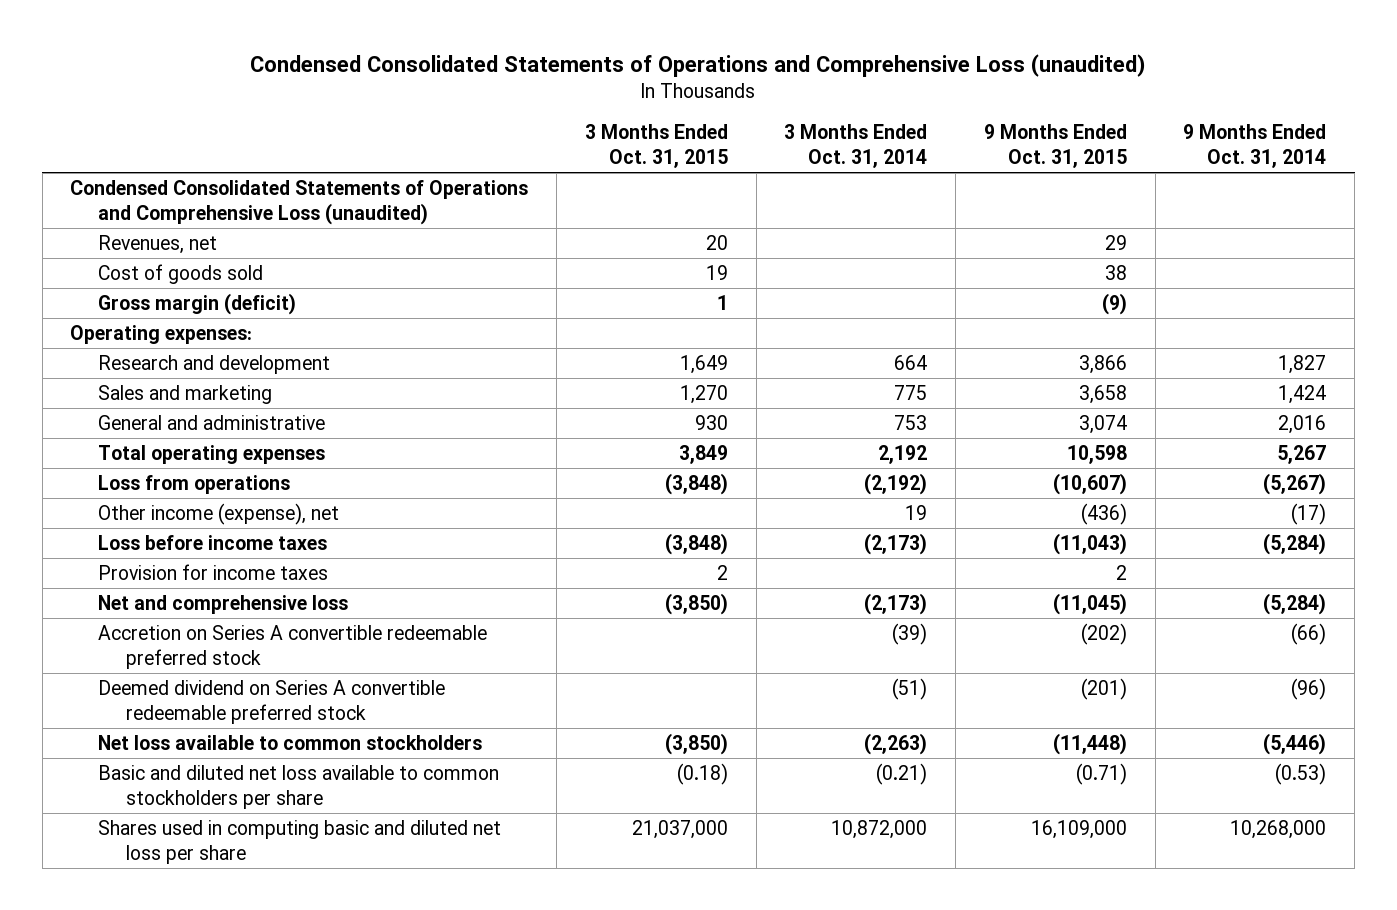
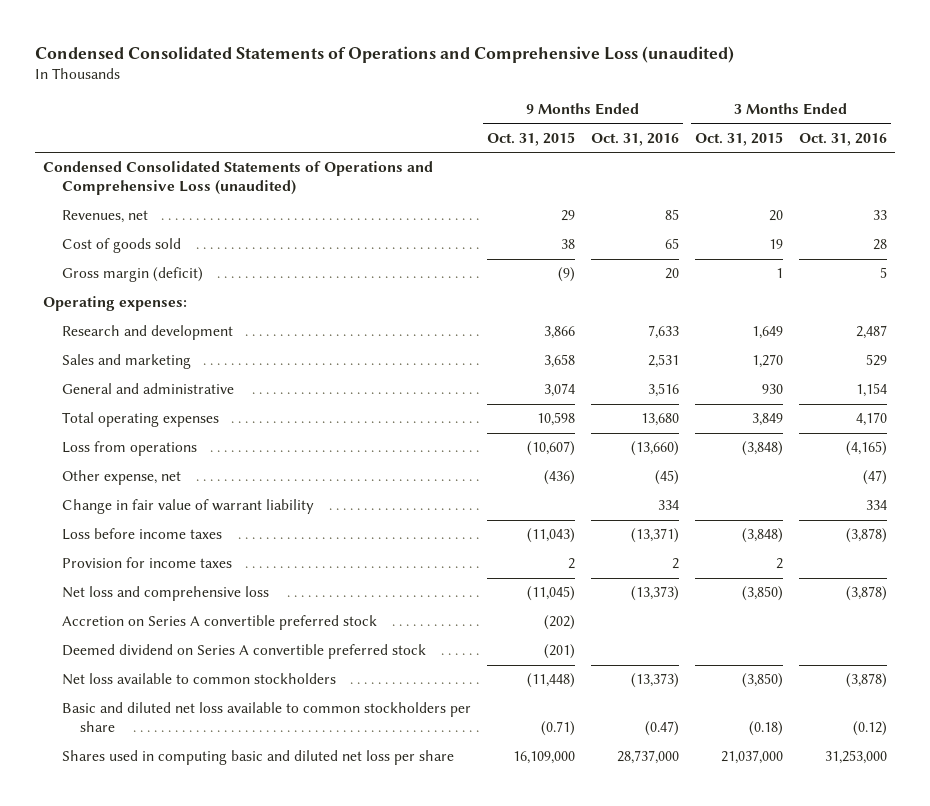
- | 3 Months Ended Oct. 31, 2015 | 3 Months Ended Oct. 31, 2014 | 9 Months Ended Oct. 31, 2015 | 9 Months Ended Oct. 31, 2014
+ | 9 Months Ended Oct. 31, 2015 | 9 Months Ended Oct. 31, 2016 | 3 Months Ended Oct. 31, 2015 | 3 Months Ended Oct. 31, 2016
- Other income (expense), net | | 19 | (436) | (17)
+ Other expense, net | (436) | (45) | | (47)
+ Change in fair value of warrant liability | | 334 | | 334
- Net and comprehensive loss | (3,850) | (2,173) | (11,045) | (5,284)
- Accretion on Series A convertible redeemable preferred stock | | (39) | (202) | (66)
- Deemed dividend on Series A convertible redeemable preferred stock | | (51) | (201) | (96)
+ Net loss and comprehensive loss | (11,045) | (13,373) | (3,850) | (3,878)
+ Accretion on Series A convertible preferred stock | (202) | | |
+ Deemed dividend on Series A convertible preferred stock | (201) | | |

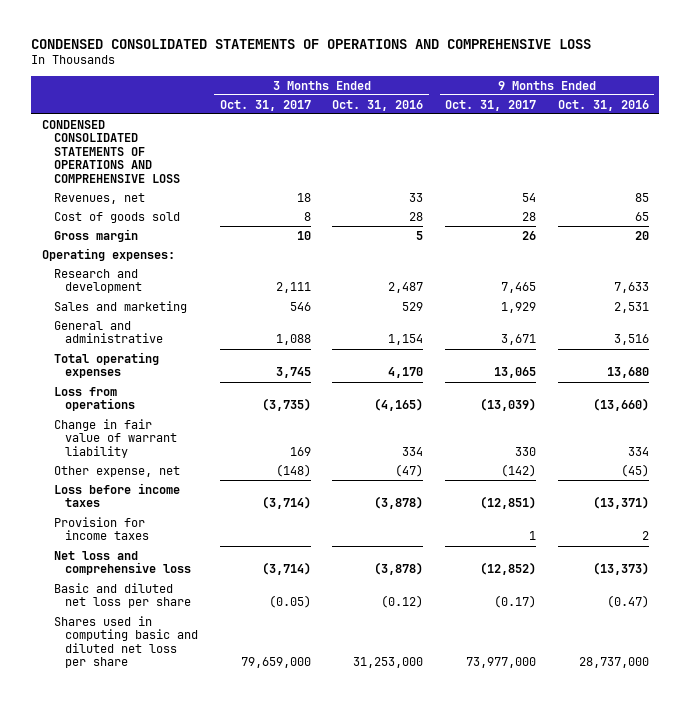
- Condensed Consolidated Statements of Operations and Comprehensive Loss (unaudited)
+ CONDENSED CONSOLIDATED STATEMENTS OF OPERATIONS AND COMPREHENSIVE LOSS
- | 9 Months Ended Oct. 31, 2015 | 9 Months Ended Oct. 31, 2016 | 3 Months Ended Oct. 31, 2015 | 3 Months Ended Oct. 31, 2016
+ | 3 Months Ended Oct. 31, 2017 | 3 Months Ended Oct. 31, 2016 | 9 Months Ended Oct. 31, 2017 | 9 Months Ended Oct. 31, 2016
- Condensed Consolidated Statements of Operations and Comprehensive Loss (unaudited)
+ CONDENSED CONSOLIDATED STATEMENTS OF OPERATIONS AND COMPREHENSIVE LOSS
- Gross margin (deficit) | (9) | 20 | 1 | 5
+ Gross margin | 10 | 5 | 26 | 20
moved down: Other expense, net | (148) | (47) | (142) | (45)
- Accretion on Series A convertible preferred stock | (202) | | |
- Deemed dividend on Series A convertible preferred stock | (201) | | |
- Net loss available to common stockholders | (11,448) | (13,373) | (3,850) | (3,878)
- Basic and diluted net loss available to common stockholders per share | (0.71) | (0.47) | (0.18) | (0.12)
+ Basic and diluted net loss per share | (0.05) | (0.12) | (0.17) | (0.47)

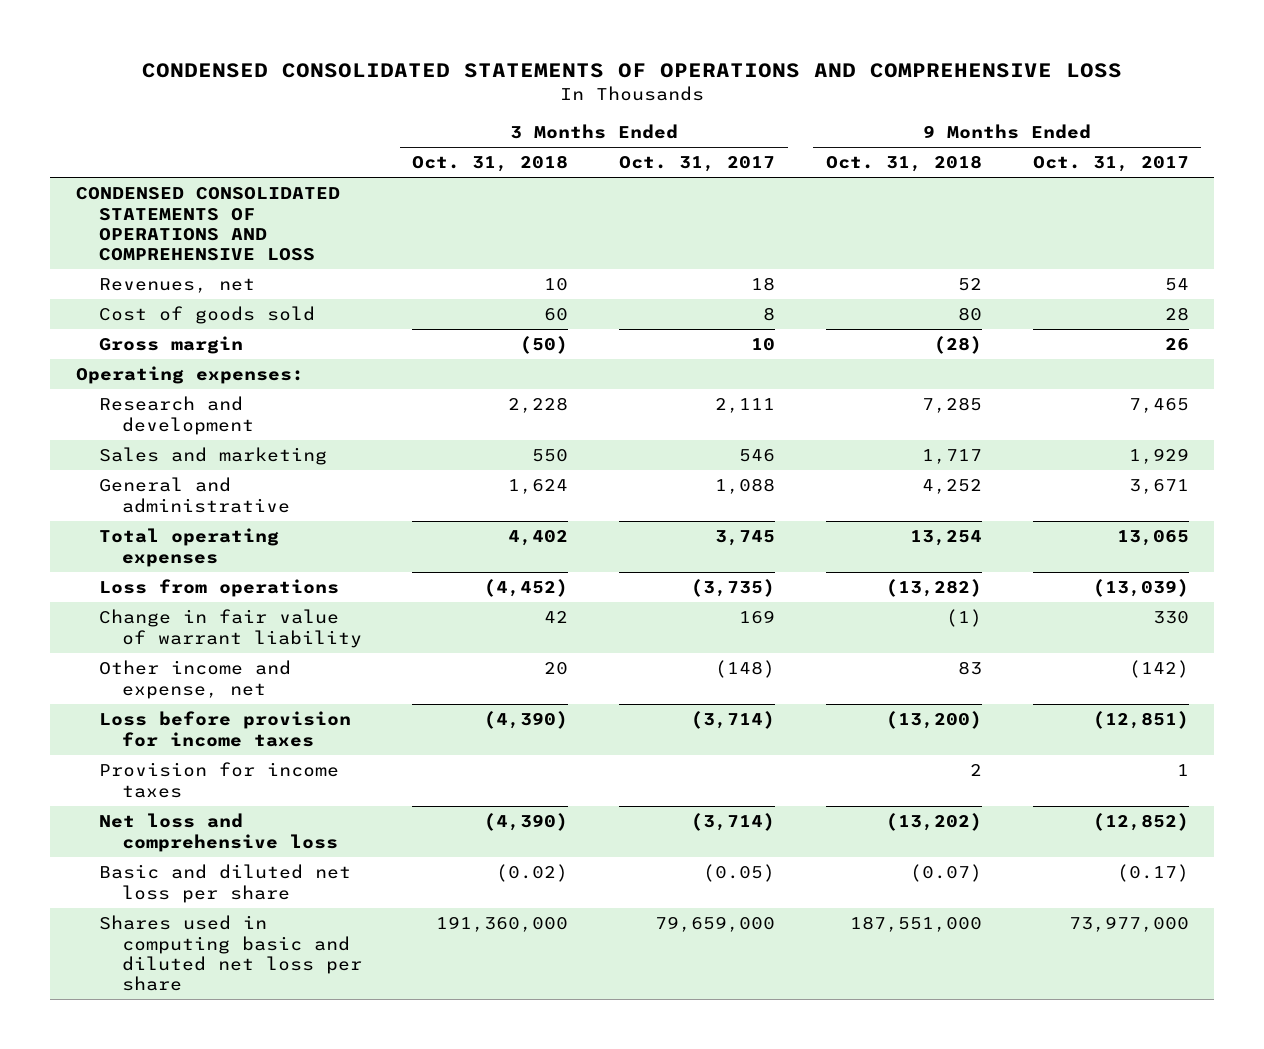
- | 3 Months Ended Oct. 31, 2017 | 3 Months Ended Oct. 31, 2016 | 9 Months Ended Oct. 31, 2017 | 9 Months Ended Oct. 31, 2016
+ | 3 Months Ended Oct. 31, 2018 | 3 Months Ended Oct. 31, 2017 | 9 Months Ended Oct. 31, 2018 | 9 Months Ended Oct. 31, 2017
- Other expense, net | (148) | (47) | (142) | (45)
- Loss before income taxes | (3,714) | (3,878) | (12,851) | (13,371)
+ Other income and expense, net | 20 | (148) | 83 | (142)
+ Loss before provision for income taxes | (4,390) | (3,714) | (13,200) | (12,851)

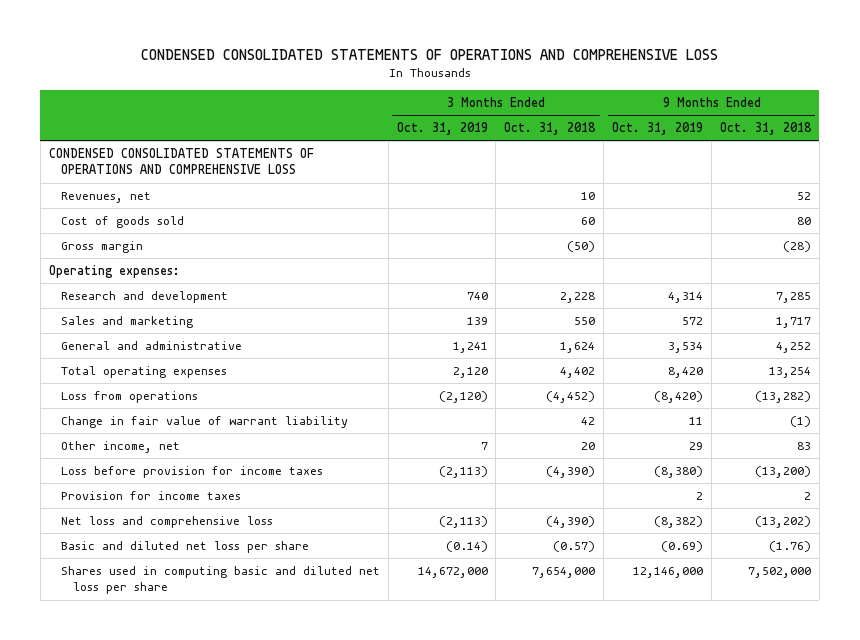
- | 3 Months Ended Oct. 31, 2018 | 3 Months Ended Oct. 31, 2017 | 9 Months Ended Oct. 31, 2018 | 9 Months Ended Oct. 31, 2017
+ | 3 Months Ended Oct. 31, 2019 | 3 Months Ended Oct. 31, 2018 | 9 Months Ended Oct. 31, 2019 | 9 Months Ended Oct. 31, 2018
- Other income and expense, net | 20 | (148) | 83 | (142)
+ Other income, net | 7 | 20 | 29 | 83
- Basic and diluted net loss per share | (0.02) | (0.05) | (0.07) | (0.17)
- Shares used in computing basic and diluted net loss per share | 191,360,000 | 79,659,000 | 187,551,000 | 73,977,000
+ Basic and diluted net loss per share | (0.14) | (0.57) | (0.69) | (1.76)
+ Shares used in computing basic and diluted net loss per share | 14,672,000 | 7,654,000 | 12,146,000 | 7,502,000

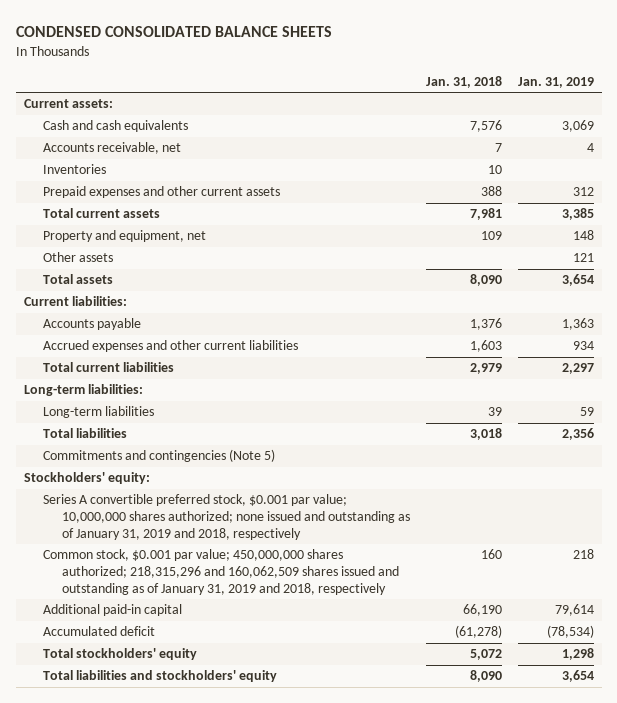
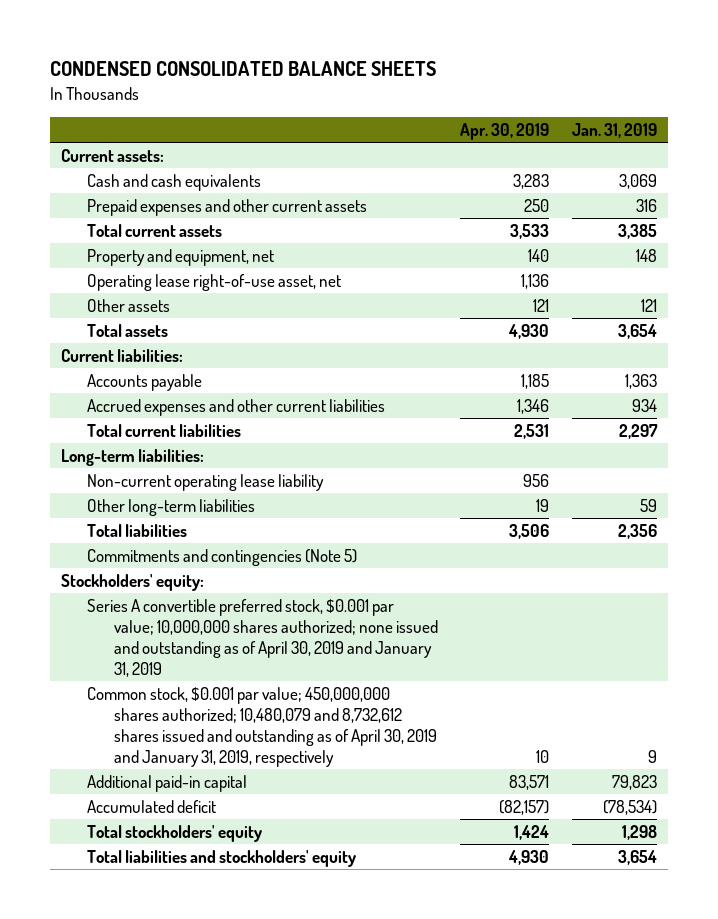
- | Jan. 31, 2018 | Jan. 31, 2019
+ | Apr. 30, 2019 | Jan. 31, 2019
- Accounts receivable, net | 7 | 4
- Inventories | 10 |
- Prepaid expenses and other current assets | 388 | 312
+ Prepaid expenses and other current assets | 250 | 316
+ Operating lease right-of-use asset, net | 1,136 |
- Long-term liabilities | 39 | 59
+ Non-current operating lease liability | 956 |
+ Other long-term liabilities | 19 | 59
- Series A convertible preferred stock, $0.001 par value; 10,000,000 shares authorized; none issued and outstanding as of January 31, 2019 and 2018, respectively
- Common stock, $0.001 par value; 450,000,000 shares authorized; 218,315,296 and 160,062,509 shares issued and outstanding as of January 31, 2019 and 2018, respectively | 160 | 218
- Additional paid-in capital | 66,190 | 79,614
+ Series A convertible preferred stock, $0.001 par value; 10,000,000 shares authorized; none issued and outstanding as of April 30, 2019 and January 31, 2019
+ Common stock, $0.001 par value; 450,000,000 shares authorized; 10,480,079 and 8,732,612 shares issued and outstanding as of April 30, 2019 and January 31, 2019, respectively | 10 | 9
+ Additional paid-in capital | 83,571 | 79,823

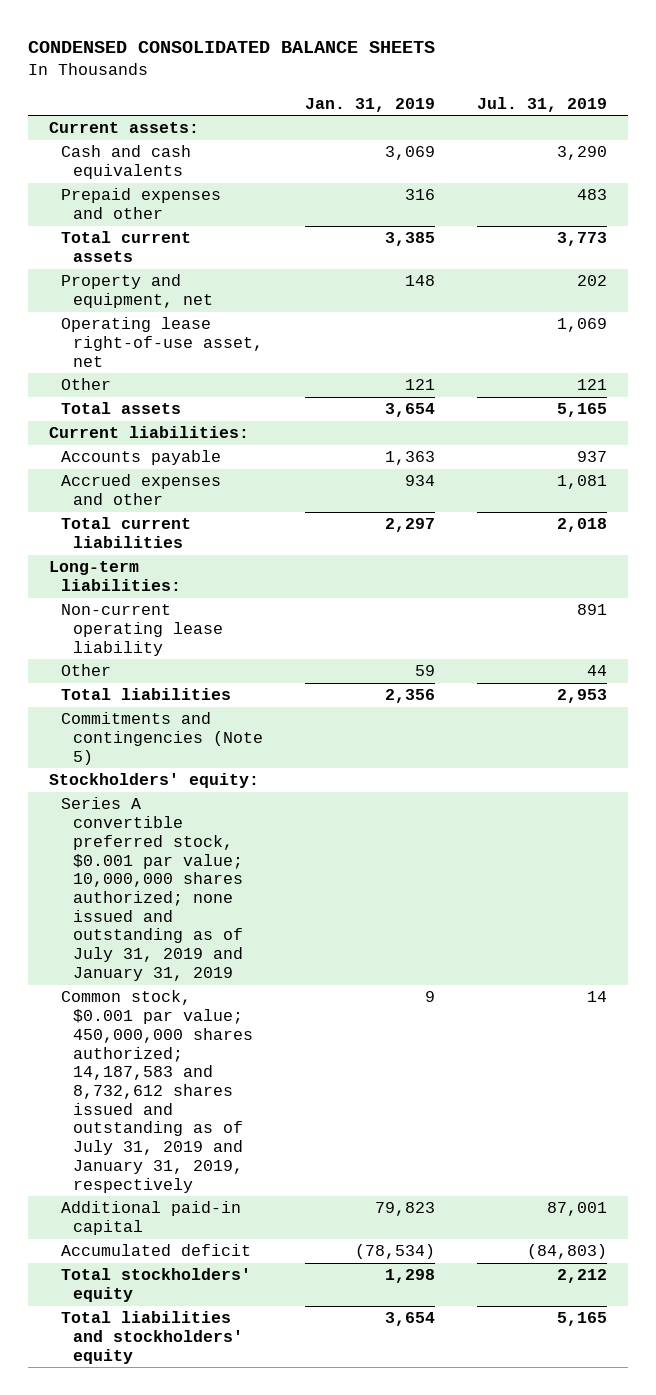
- | Apr. 30, 2019 | Jan. 31, 2019
+ | Jan. 31, 2019 | Jul. 31, 2019
- Prepaid expenses and other current assets | 250 | 316
+ Prepaid expenses and other | 316 | 483
- Other assets | 121 | 121
+ Other | 121 | 121
- Accrued expenses and other current liabilities | 1,346 | 934
+ Accrued expenses and other | 934 | 1,081
- Other long-term liabilities | 19 | 59
+ Other | 59 | 44
- Series A convertible preferred stock, $0.001 par value; 10,000,000 shares authorized; none issued and outstanding as of April 30, 2019 and January 31, 2019
- Common stock, $0.001 par value; 450,000,000 shares authorized; 10,480,079 and 8,732,612 shares issued and outstanding as of April 30, 2019 and January 31, 2019, respectively | 10 | 9
+ Series A convertible preferred stock, $0.001 par value; 10,000,000 shares authorized; none issued and outstanding as of July 31, 2019 and January 31, 2019
+ Common stock, $0.001 par value; 450,000,000 shares authorized; 14,187,583 and 8,732,612 shares issued and outstanding as of July 31, 2019 and January 31, 2019, respectively | 9 | 14

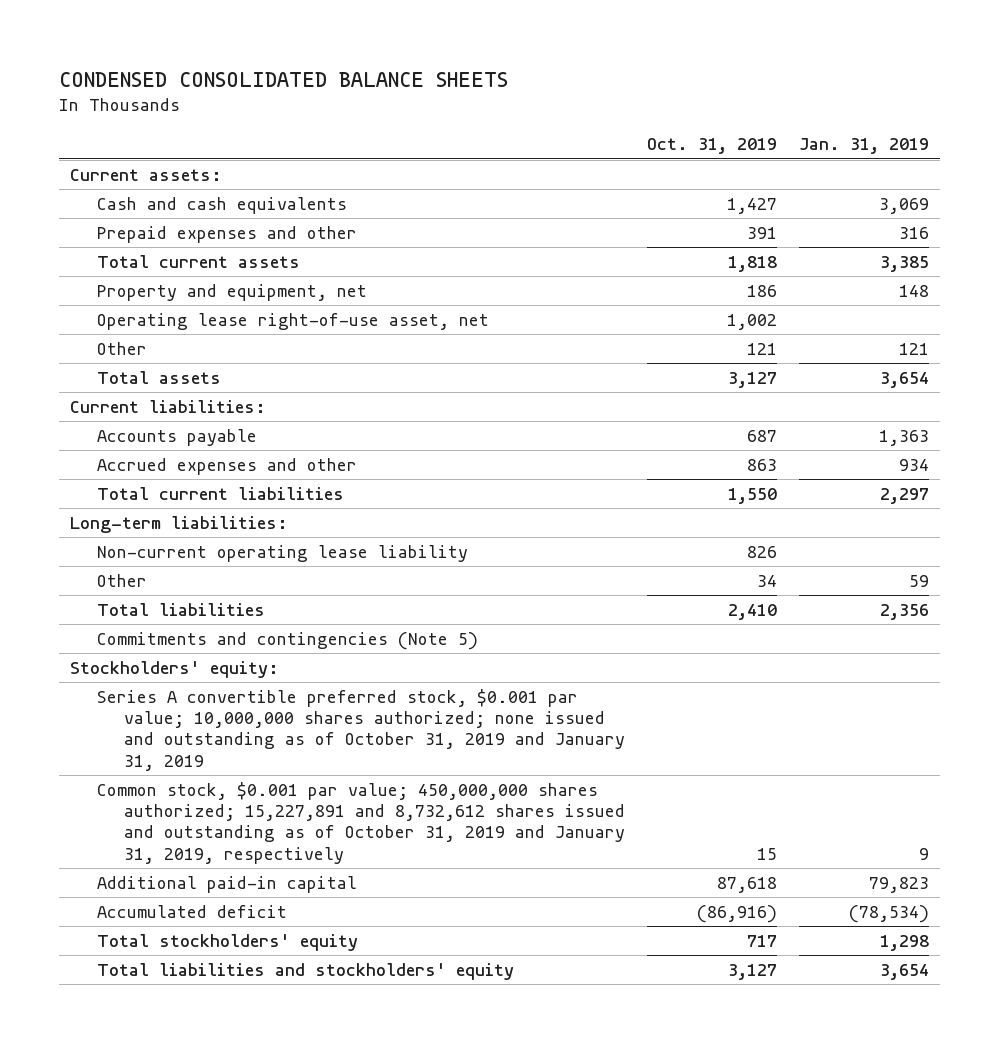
- | Jan. 31, 2019 | Jul. 31, 2019
+ | Oct. 31, 2019 | Jan. 31, 2019
- Series A convertible preferred stock, $0.001 par value; 10,000,000 shares authorized; none issued and outstanding as of July 31, 2019 and January 31, 2019
- Common stock, $0.001 par value; 450,000,000 shares authorized; 14,187,583 and 8,732,612 shares issued and outstanding as of July 31, 2019 and January 31, 2019, respectively | 9 | 14
+ Series A convertible preferred stock, $0.001 par value; 10,000,000 shares authorized; none issued and outstanding as of October 31, 2019 and January 31, 2019
+ Common stock, $0.001 par value; 450,000,000 shares authorized; 15,227,891 and 8,732,612 shares issued and outstanding as of October 31, 2019 and January 31, 2019, respectively | 15 | 9

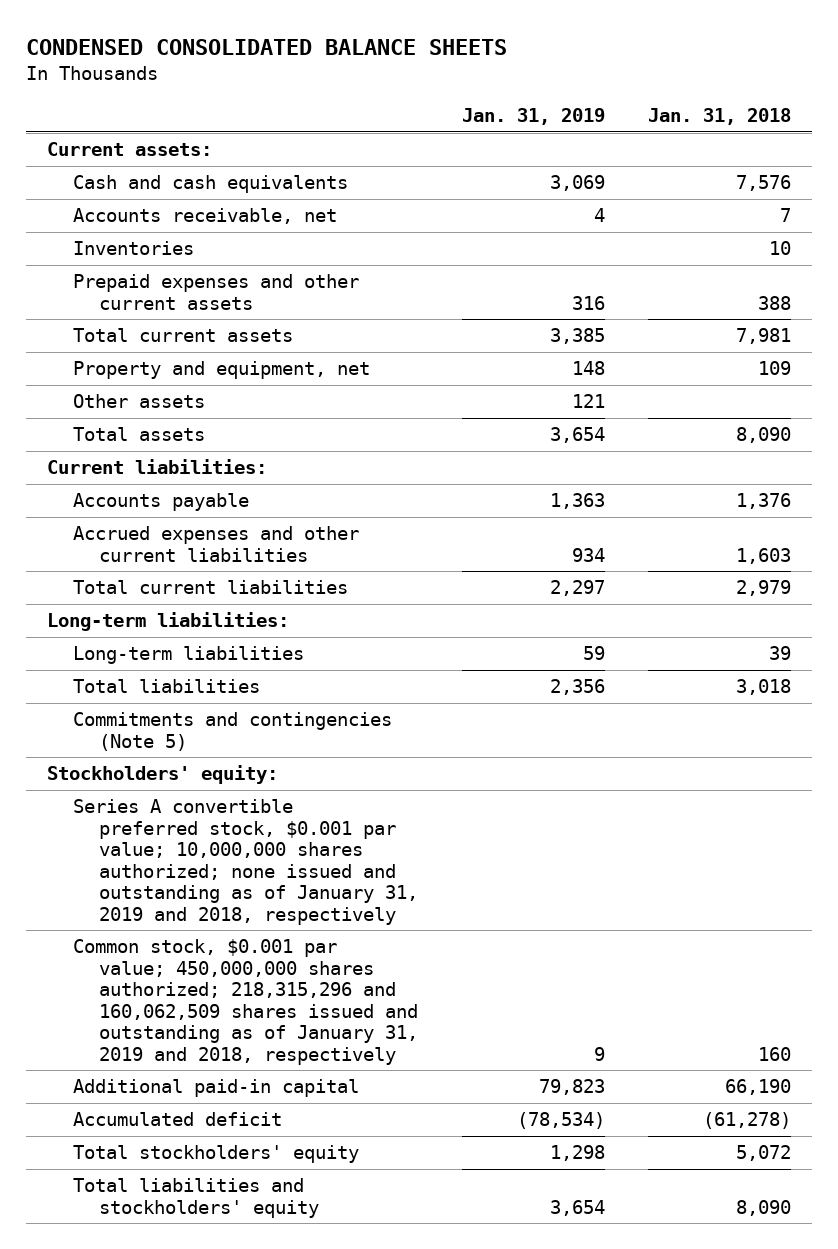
- | Oct. 31, 2019 | Jan. 31, 2019
+ | Jan. 31, 2019 | Jan. 31, 2018
- Prepaid expenses and other | 391 | 316
+ Accounts receivable, net | 4 | 7
+ Inventories | | 10
+ Prepaid expenses and other current assets | 316 | 388
- Operating lease right-of-use asset, net | 1,002 |
- Other | 121 | 121
+ Other assets | 121 |
- Accrued expenses and other | 863 | 934
+ Accrued expenses and other current liabilities | 934 | 1,603
- Non-current operating lease liability | 826 |
- Other | 34 | 59
+ Long-term liabilities | 59 | 39
- Series A convertible preferred stock, $0.001 par value; 10,000,000 shares authorized; none issued and outstanding as of October 31, 2019 and January 31, 2019
- Common stock, $0.001 par value; 450,000,000 shares authorized; 15,227,891 and 8,732,612 shares issued and outstanding as of October 31, 2019 and January 31, 2019, respectively | 15 | 9
+ Series A convertible preferred stock, $0.001 par value; 10,000,000 shares authorized; none issued and outstanding as of January 31, 2019 and 2018, respectively
+ Common stock, $0.001 par value; 450,000,000 shares authorized; 218,315,296 and 160,062,509 shares issued and outstanding as of January 31, 2019 and 2018, respectively | 9 | 160

